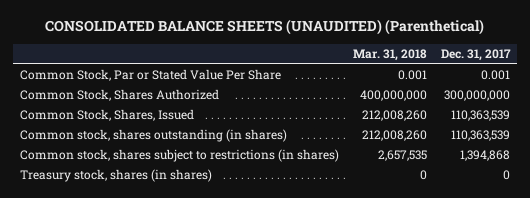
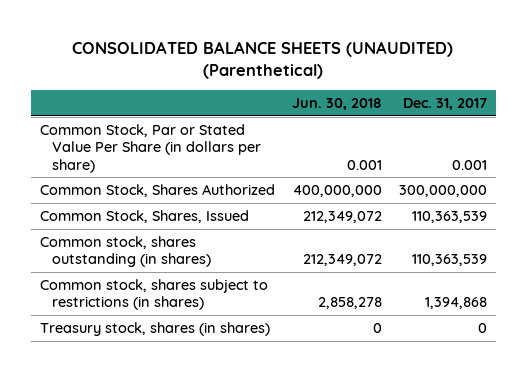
- | Mar. 31, 2018 | Dec. 31, 2017
+ | Jun. 30, 2018 | Dec. 31, 2017
- Common Stock, Par or Stated Value Per Share | 0.001 | 0.001
+ Common Stock, Par or Stated Value Per Share (in dollars per share) | 0.001 | 0.001

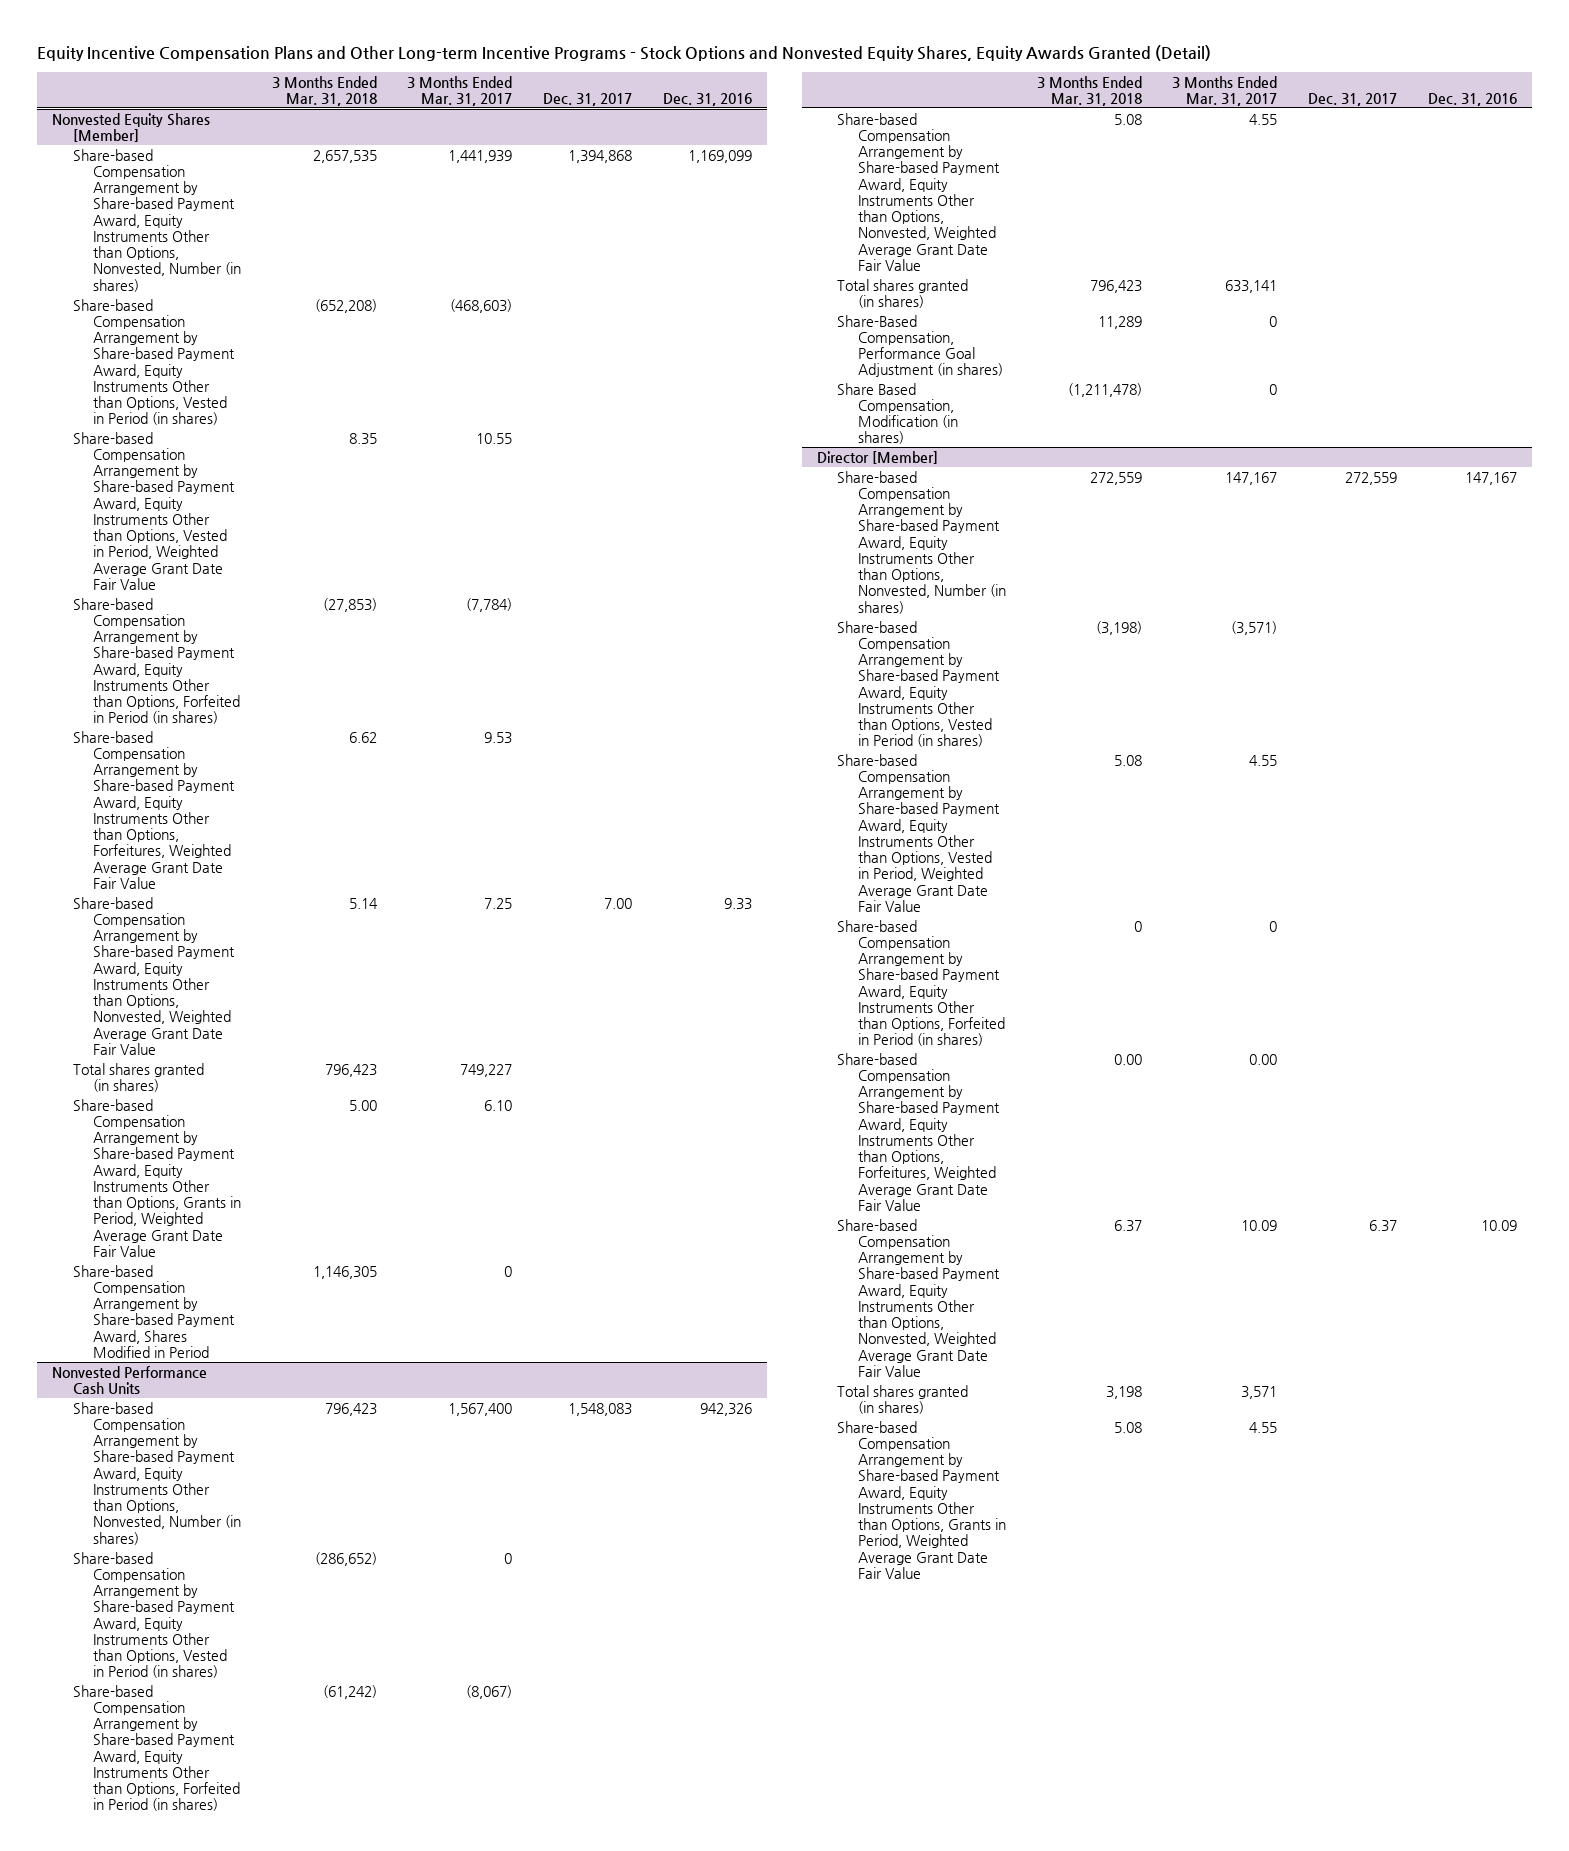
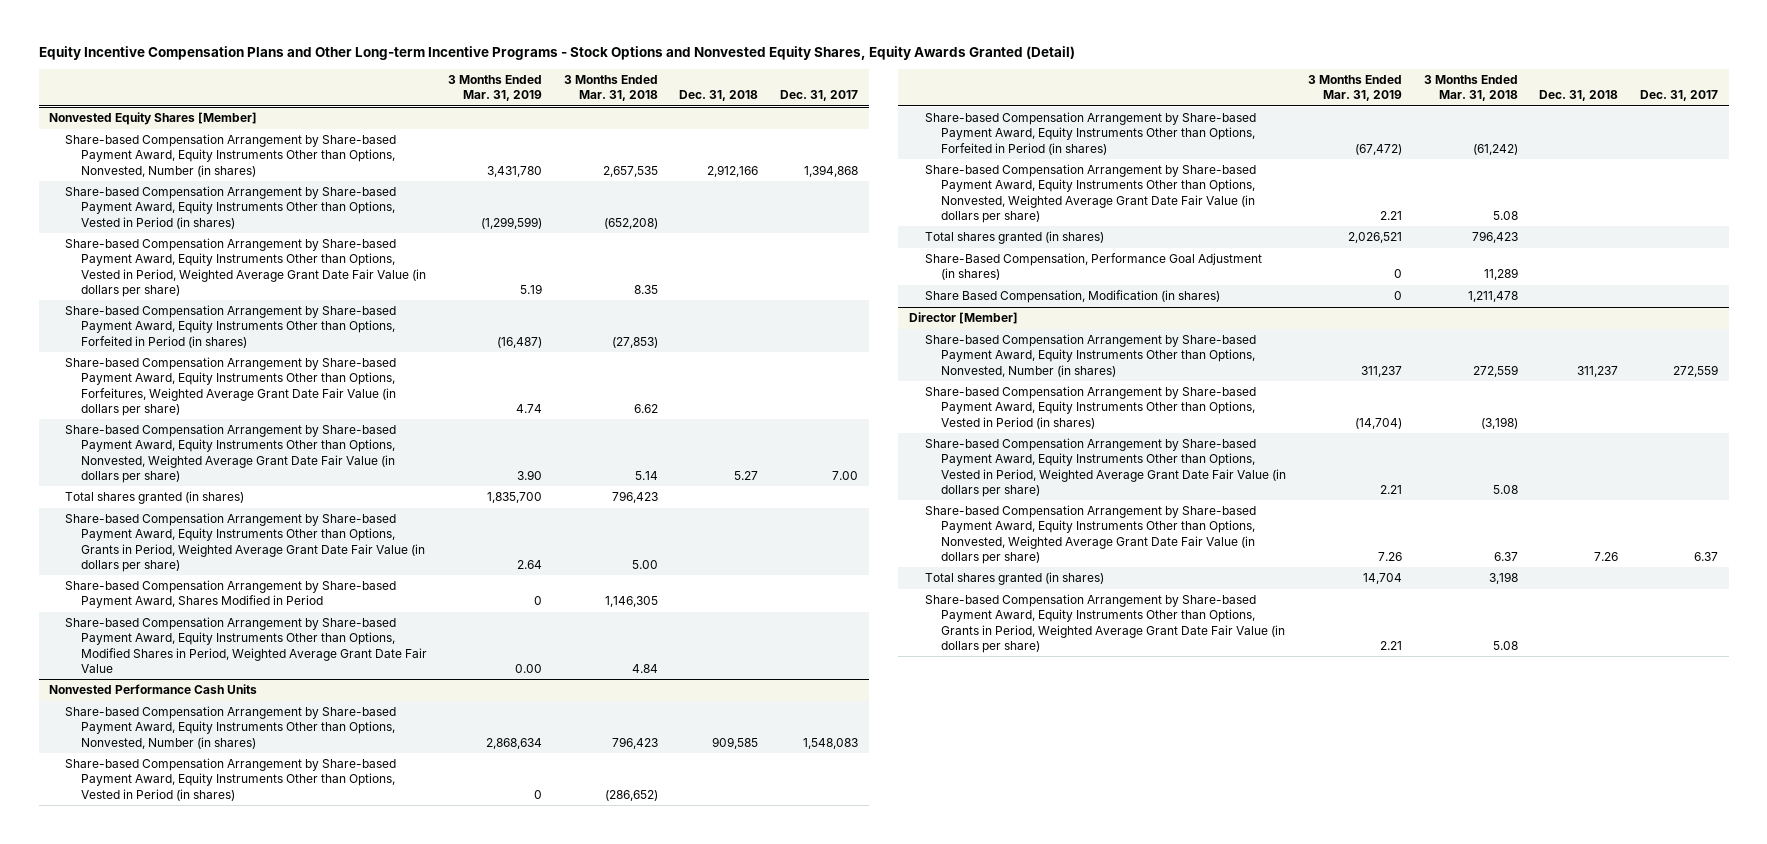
- | 3 Months Ended Mar. 31, 2018 | 3 Months Ended Mar. 31, 2017 | Dec. 31, 2017 | Dec. 31, 2016
+ | 3 Months Ended Mar. 31, 2019 | 3 Months Ended Mar. 31, 2018 | Dec. 31, 2018 | Dec. 31, 2017
@ Nonvested Equity Shares [Member]
- Share-based Compensation Arrangement by Share-based Payment Award, Equity Instruments Other than Options, Vested in Period, Weighted Average Grant Date Fair Value | 8.35 | 10.55 | |
+ Share-based Compensation Arrangement by Share-based Payment Award, Equity Instruments Other than Options, Vested in Period, Weighted Average Grant Date Fair Value (in dollars per share) | 5.19 | 8.35 | |
- Share-based Compensation Arrangement by Share-based Payment Award, Equity Instruments Other than Options, Forfeitures, Weighted Average Grant Date Fair Value | 6.62 | 9.53 | |
- Share-based Compensation Arrangement by Share-based Payment Award, Equity Instruments Other than Options, Nonvested, Weighted Average Grant Date Fair Value | 5.14 | 7.25 | 7.00 | 9.33
+ Share-based Compensation Arrangement by Share-based Payment Award, Equity Instruments Other than Options, Forfeitures, Weighted Average Grant Date Fair Value (in dollars per share) | 4.74 | 6.62 | |
+ Share-based Compensation Arrangement by Share-based Payment Award, Equity Instruments Other than Options, Nonvested, Weighted Average Grant Date Fair Value (in dollars per share) | 3.90 | 5.14 | 5.27 | 7.00
- Share-based Compensation Arrangement by Share-based Payment Award, Equity Instruments Other than Options, Grants in Period, Weighted Average Grant Date Fair Value | 5.00 | 6.10 | |
+ Share-based Compensation Arrangement by Share-based Payment Award, Equity Instruments Other than Options, Grants in Period, Weighted Average Grant Date Fair Value (in dollars per share) | 2.64 | 5.00 | |
+ Share-based Compensation Arrangement by Share-based Payment Award, Equity Instruments Other than Options, Modified Shares in Period, Weighted Average Grant Date Fair Value | 0.00 | 4.84 | |
@ Nonvested Performance Cash Units
- Share-based Compensation Arrangement by Share-based Payment Award, Equity Instruments Other than Options, Nonvested, Weighted Average Grant Date Fair Value | 5.08 | 4.55 | |
+ Share-based Compensation Arrangement by Share-based Payment Award, Equity Instruments Other than Options, Nonvested, Weighted Average Grant Date Fair Value (in dollars per share) | 2.21 | 5.08 | |
- Share Based Compensation, Modification (in shares) | (1,211,478) | 0 | |
+ Share Based Compensation, Modification (in shares) | 0 | 1,211,478 | |
@ Director [Member]
- Share-based Compensation Arrangement by Share-based Payment Award, Equity Instruments Other than Options, Vested in Period, Weighted Average Grant Date Fair Value | 5.08 | 4.55 | |
- Share-based Compensation Arrangement by Share-based Payment Award, Equity Instruments Other than Options, Forfeited in Period (in shares) | 0 | 0 | |
- Share-based Compensation Arrangement by Share-based Payment Award, Equity Instruments Other than Options, Forfeitures, Weighted Average Grant Date Fair Value | 0.00 | 0.00 | |
- Share-based Compensation Arrangement by Share-based Payment Award, Equity Instruments Other than Options, Nonvested, Weighted Average Grant Date Fair Value | 6.37 | 10.09 | 6.37 | 10.09
+ Share-based Compensation Arrangement by Share-based Payment Award, Equity Instruments Other than Options, Vested in Period, Weighted Average Grant Date Fair Value (in dollars per share) | 2.21 | 5.08 | |
+ Share-based Compensation Arrangement by Share-based Payment Award, Equity Instruments Other than Options, Nonvested, Weighted Average Grant Date Fair Value (in dollars per share) | 7.26 | 6.37 | 7.26 | 6.37
- Share-based Compensation Arrangement by Share-based Payment Award, Equity Instruments Other than Options, Grants in Period, Weighted Average Grant Date Fair Value | 5.08 | 4.55 | |
+ Share-based Compensation Arrangement by Share-based Payment Award, Equity Instruments Other than Options, Grants in Period, Weighted Average Grant Date Fair Value (in dollars per share) | 2.21 | 5.08 | |

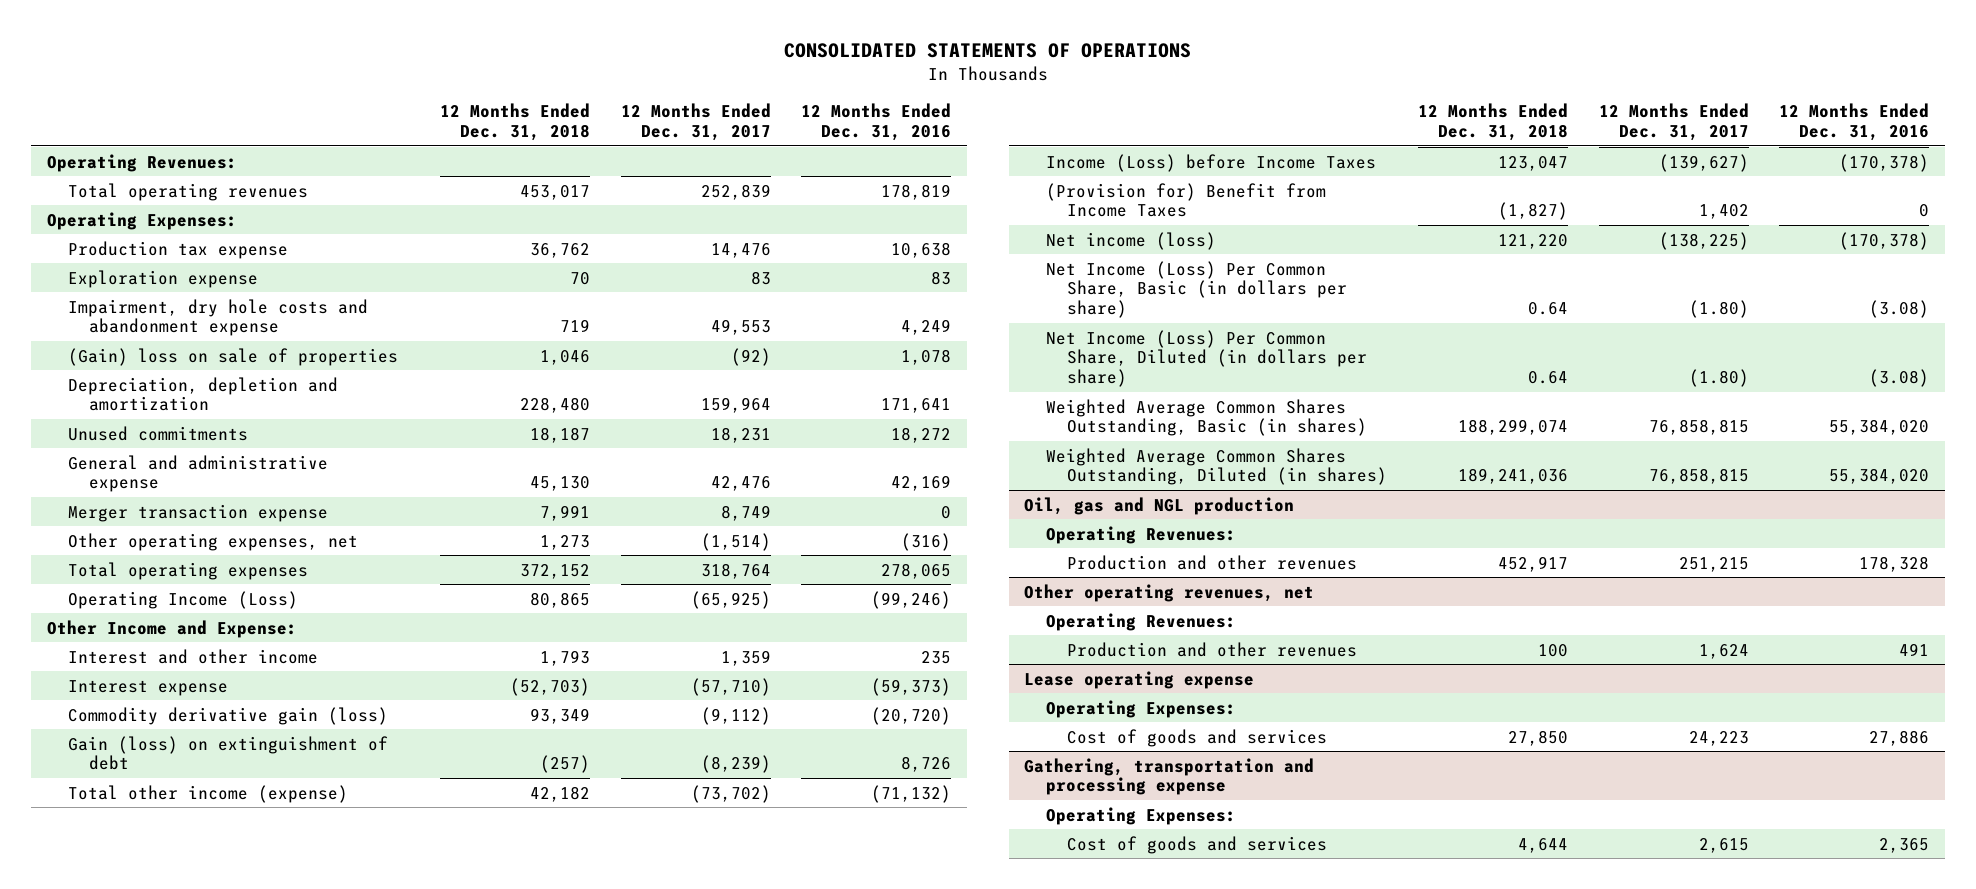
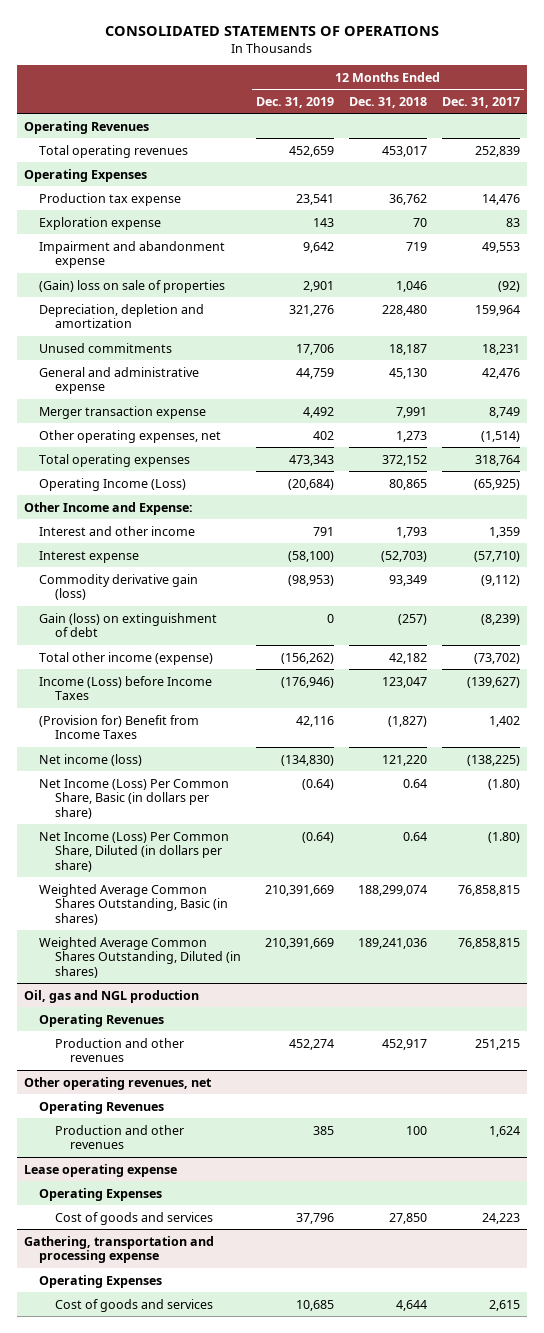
- | 12 Months Ended Dec. 31, 2018 | 12 Months Ended Dec. 31, 2017 | 12 Months Ended Dec. 31, 2016
+ | 12 Months Ended Dec. 31, 2019 | 12 Months Ended Dec. 31, 2018 | 12 Months Ended Dec. 31, 2017
- Operating Revenues:
+ Operating Revenues
- Operating Expenses:
+ Operating Expenses
- Impairment, dry hole costs and abandonment expense | 719 | 49,553 | 4,249
+ Impairment and abandonment expense | 9,642 | 719 | 49,553
@ Oil, gas and NGL production
- Operating Revenues:
+ Operating Revenues
@ Other operating revenues, net
- Operating Revenues:
+ Operating Revenues
@ Lease operating expense
- Operating Expenses:
+ Operating Expenses
@ Gathering, transportation and processing expense
- Operating Expenses:
+ Operating Expenses

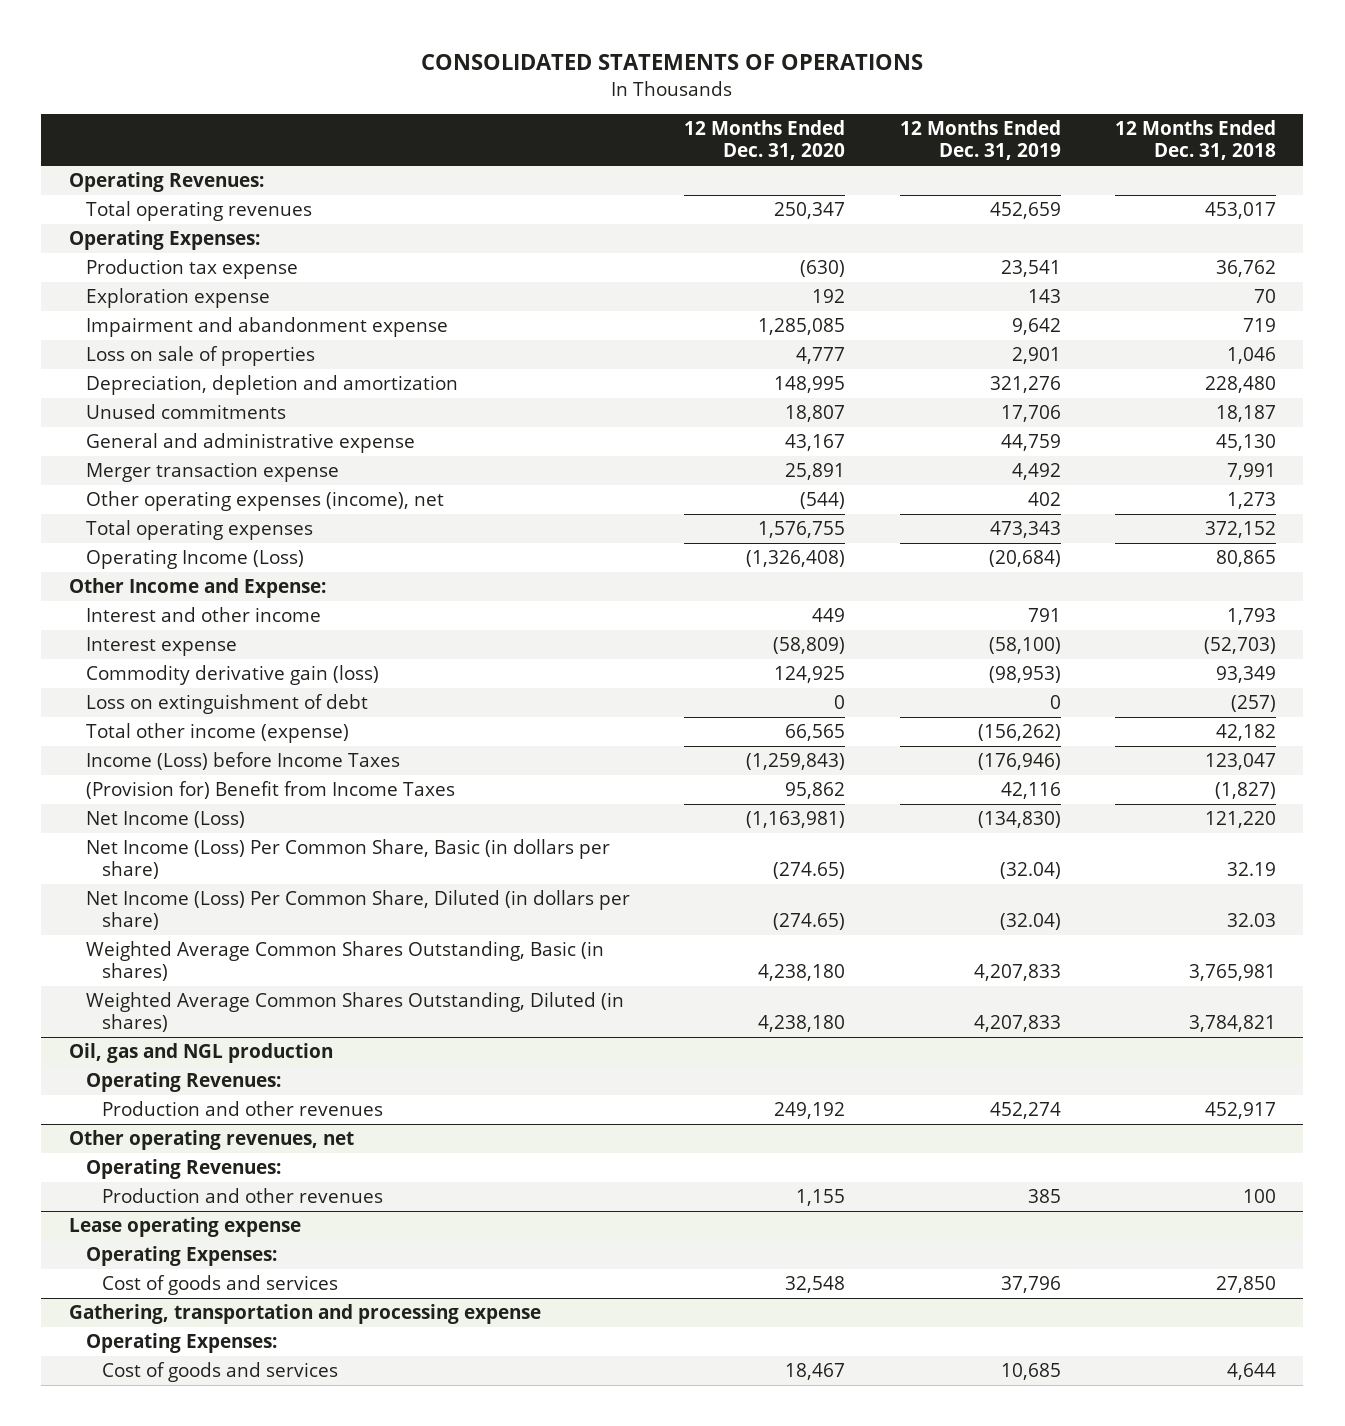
- | 12 Months Ended Dec. 31, 2019 | 12 Months Ended Dec. 31, 2018 | 12 Months Ended Dec. 31, 2017
+ | 12 Months Ended Dec. 31, 2020 | 12 Months Ended Dec. 31, 2019 | 12 Months Ended Dec. 31, 2018
- Operating Revenues
+ Operating Revenues:
- Operating Expenses
+ Operating Expenses:
- (Gain) loss on sale of properties | 2,901 | 1,046 | (92)
+ Loss on sale of properties | 4,777 | 2,901 | 1,046
- Other operating expenses, net | 402 | 1,273 | (1,514)
+ Other operating expenses (income), net | (544) | 402 | 1,273
- Gain (loss) on extinguishment of debt | 0 | (257) | (8,239)
+ Loss on extinguishment of debt | 0 | 0 | (257)
- Net income (loss) | (134,830) | 121,220 | (138,225)
- Net Income (Loss) Per Common Share, Basic (in dollars per share) | (0.64) | 0.64 | (1.80)
- Net Income (Loss) Per Common Share, Diluted (in dollars per share) | (0.64) | 0.64 | (1.80)
- Weighted Average Common Shares Outstanding, Basic (in shares) | 210,391,669 | 188,299,074 | 76,858,815
- Weighted Average Common Shares Outstanding, Diluted (in shares) | 210,391,669 | 189,241,036 | 76,858,815
+ Net Income (Loss) | (1,163,981) | (134,830) | 121,220
+ Net Income (Loss) Per Common Share, Basic (in dollars per share) | (274.65) | (32.04) | 32.19
+ Net Income (Loss) Per Common Share, Diluted (in dollars per share) | (274.65) | (32.04) | 32.03
+ Weighted Average Common Shares Outstanding, Basic (in shares) | 4,238,180 | 4,207,833 | 3,765,981
+ Weighted Average Common Shares Outstanding, Diluted (in shares) | 4,238,180 | 4,207,833 | 3,784,821
@ Oil, gas and NGL production
- Operating Revenues
+ Operating Revenues:
@ Other operating revenues, net
- Operating Revenues
+ Operating Revenues:
@ Lease operating expense
- Operating Expenses
+ Operating Expenses:
@ Gathering, transportation and processing expense
- Operating Expenses
+ Operating Expenses:

